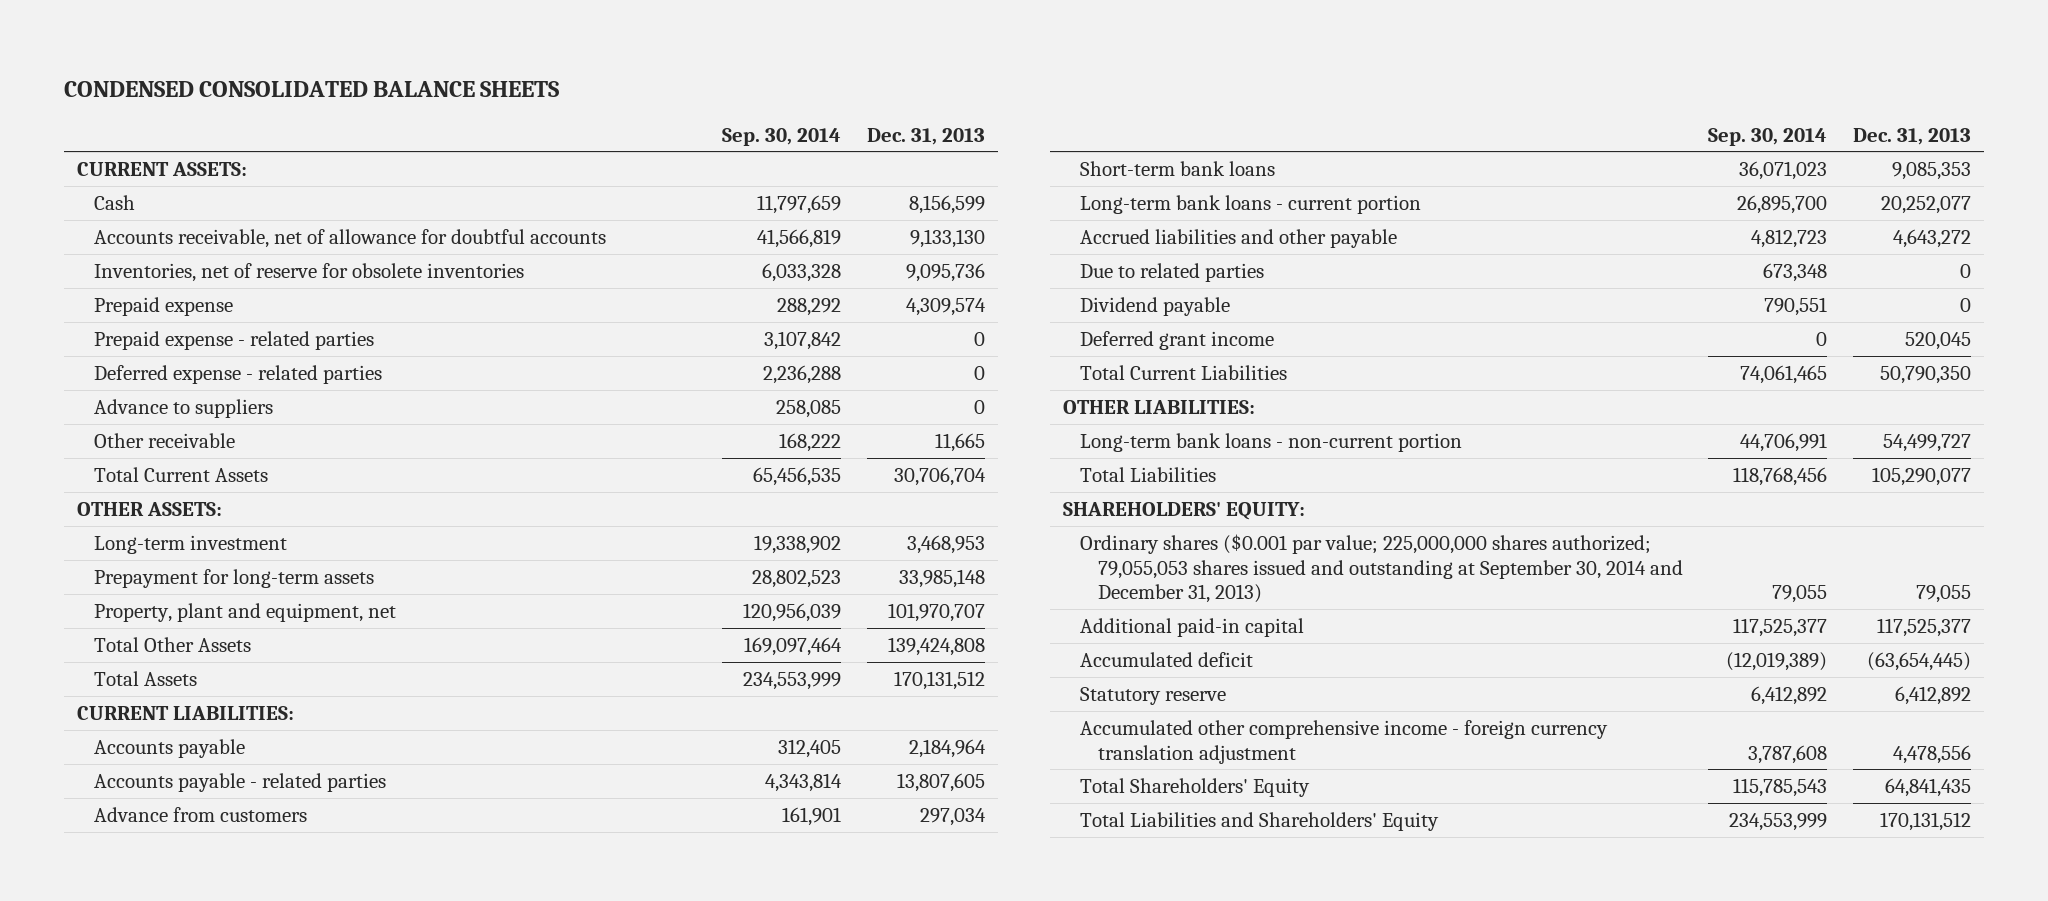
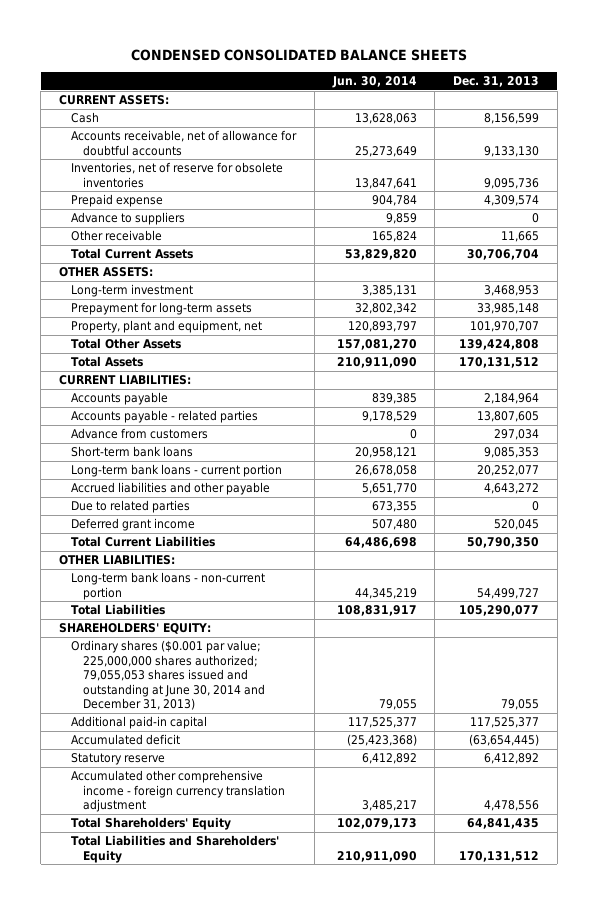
- | Sep. 30, 2014 | Dec. 31, 2013
+ | Jun. 30, 2014 | Dec. 31, 2013
- Prepaid expense - related parties | 3,107,842 | 0
- Deferred expense - related parties | 2,236,288 | 0
- Dividend payable | 790,551 | 0
- Ordinary shares ($0.001 par value; 225,000,000 shares authorized; 79,055,053 shares issued and outstanding at September 30, 2014 and December 31, 2013) | 79,055 | 79,055
+ Ordinary shares ($0.001 par value; 225,000,000 shares authorized; 79,055,053 shares issued and outstanding at June 30, 2014 and December 31, 2013) | 79,055 | 79,055

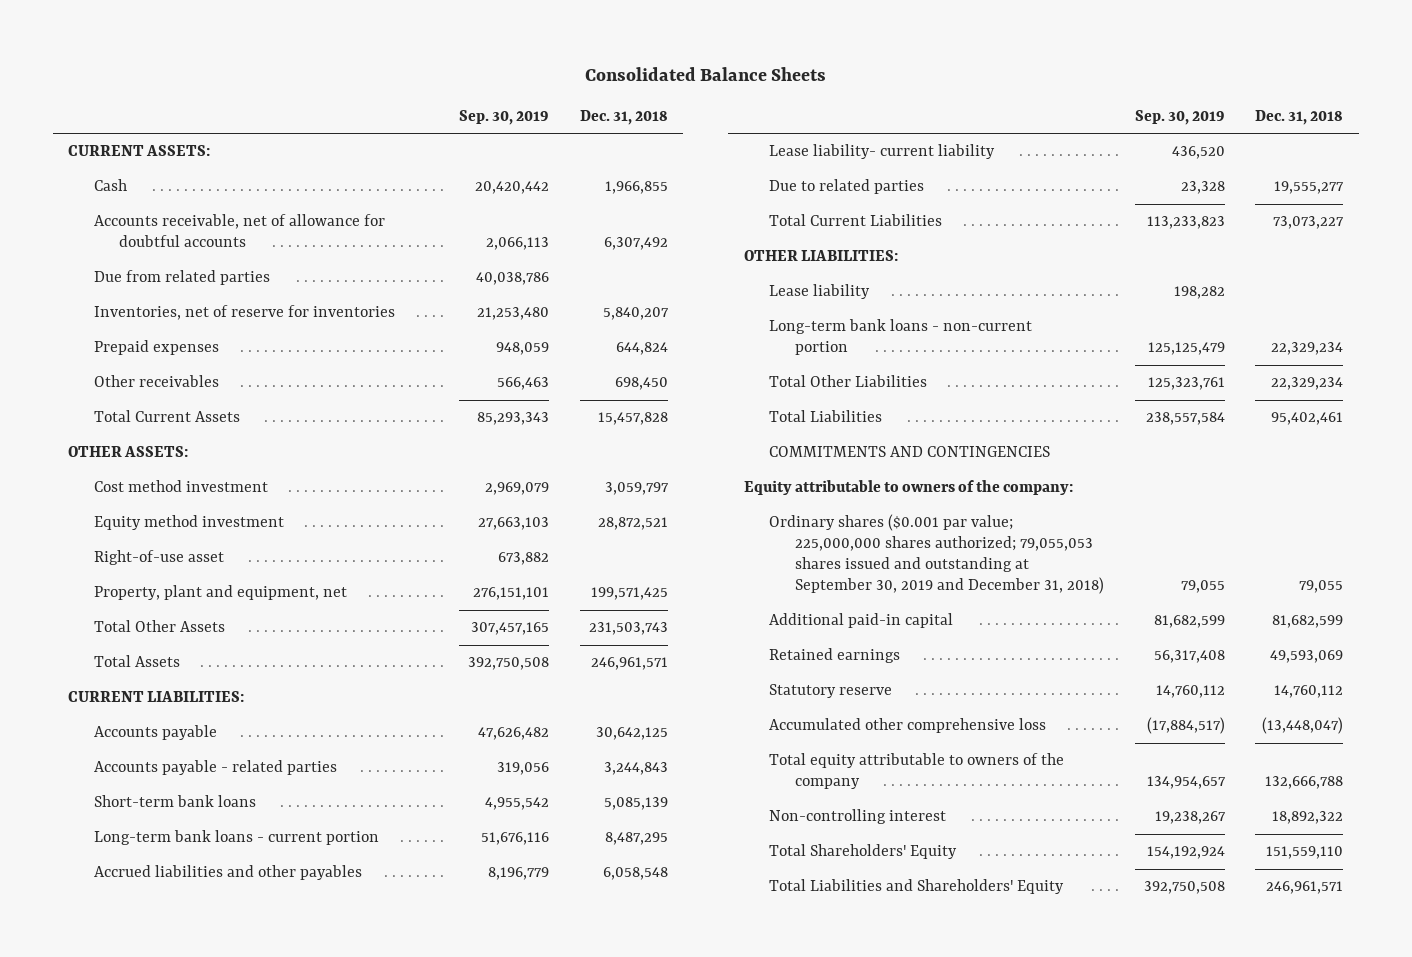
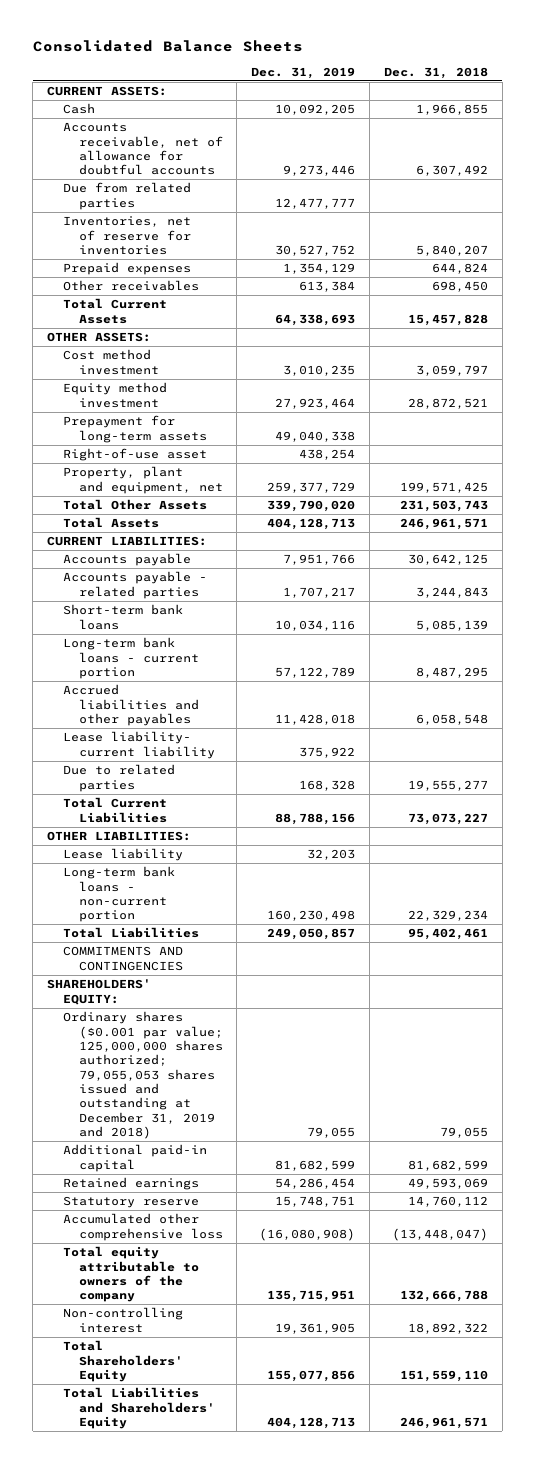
- | Sep. 30, 2019 | Dec. 31, 2018
+ | Dec. 31, 2019 | Dec. 31, 2018
+ Prepayment for long-term assets | 49,040,338 |
- Total Other Liabilities | 125,323,761 | 22,329,234
- Equity attributable to owners of the company:
- Ordinary shares ($0.001 par value; 225,000,000 shares authorized; 79,055,053 shares issued and outstanding at September 30, 2019 and December 31, 2018) | 79,055 | 79,055
+ SHAREHOLDERS' EQUITY:
+ Ordinary shares ($0.001 par value; 125,000,000 shares authorized; 79,055,053 shares issued and outstanding at December 31, 2019 and 2018) | 79,055 | 79,055

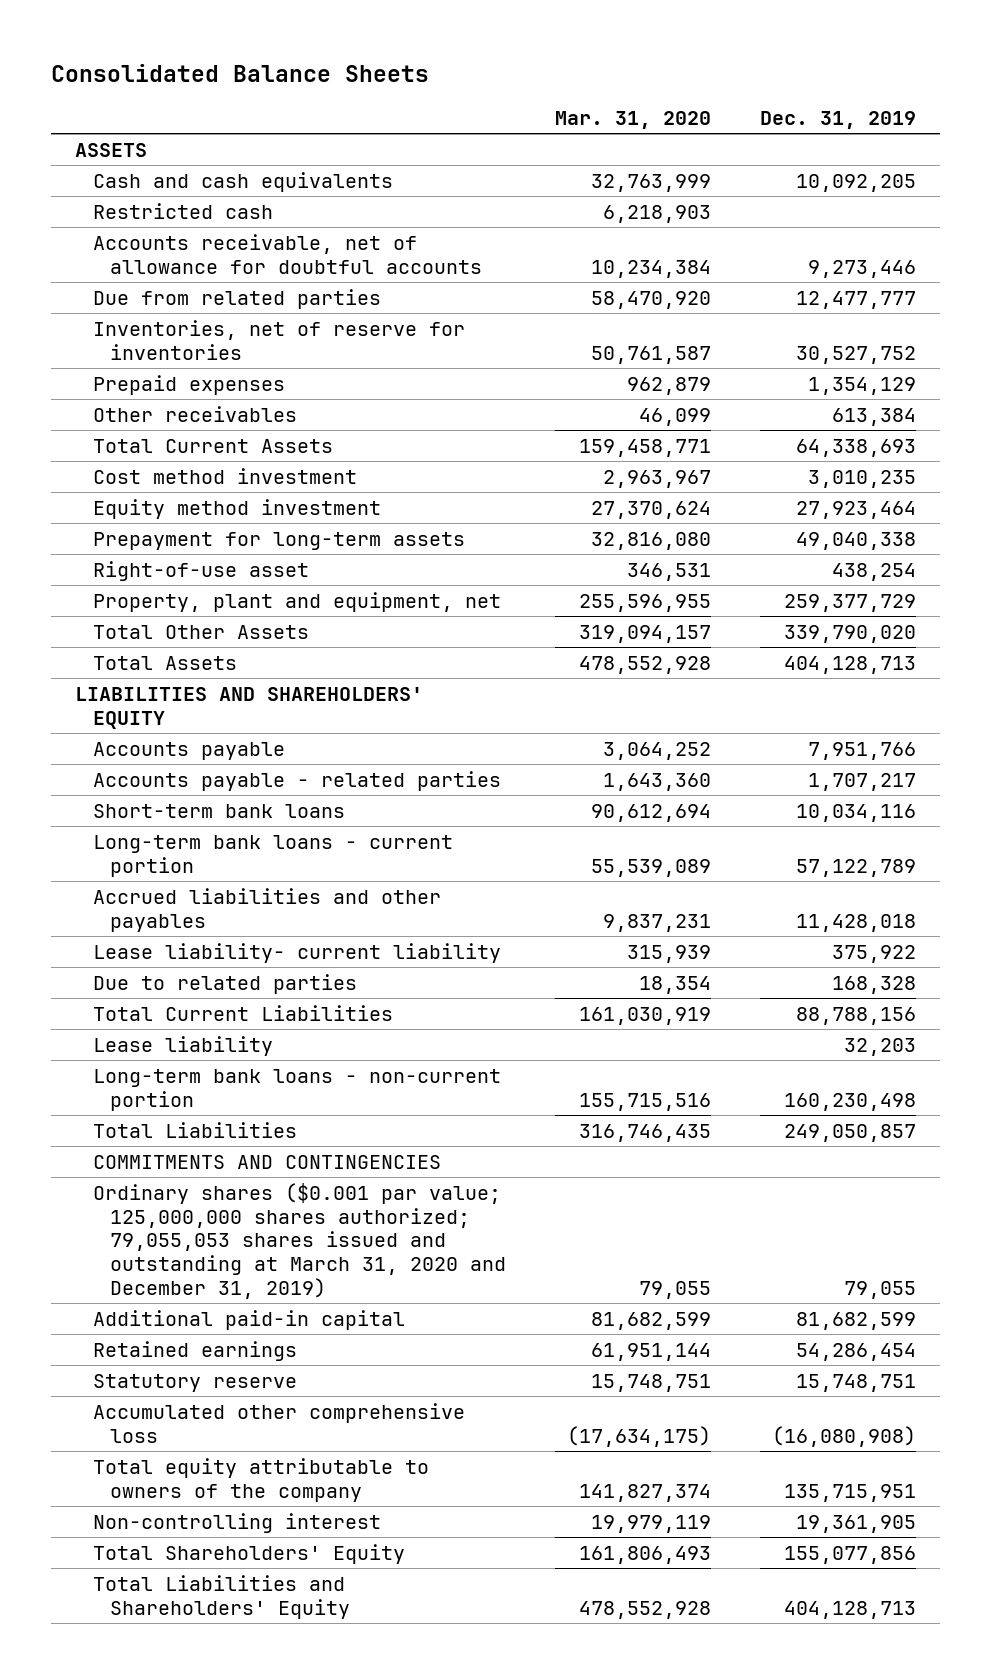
- | Dec. 31, 2019 | Dec. 31, 2018
+ | Mar. 31, 2020 | Dec. 31, 2019
- CURRENT ASSETS:
- Cash | 10,092,205 | 1,966,855
+ ASSETS
+ Cash and cash equivalents | 32,763,999 | 10,092,205
+ Restricted cash | 6,218,903 |
- OTHER ASSETS:
- CURRENT LIABILITIES:
+ LIABILITIES AND SHAREHOLDERS' EQUITY
- OTHER LIABILITIES:
- SHAREHOLDERS' EQUITY:
- Ordinary shares ($0.001 par value; 125,000,000 shares authorized; 79,055,053 shares issued and outstanding at December 31, 2019 and 2018) | 79,055 | 79,055
+ Ordinary shares ($0.001 par value; 125,000,000 shares authorized; 79,055,053 shares issued and outstanding at March 31, 2020 and December 31, 2019) | 79,055 | 79,055

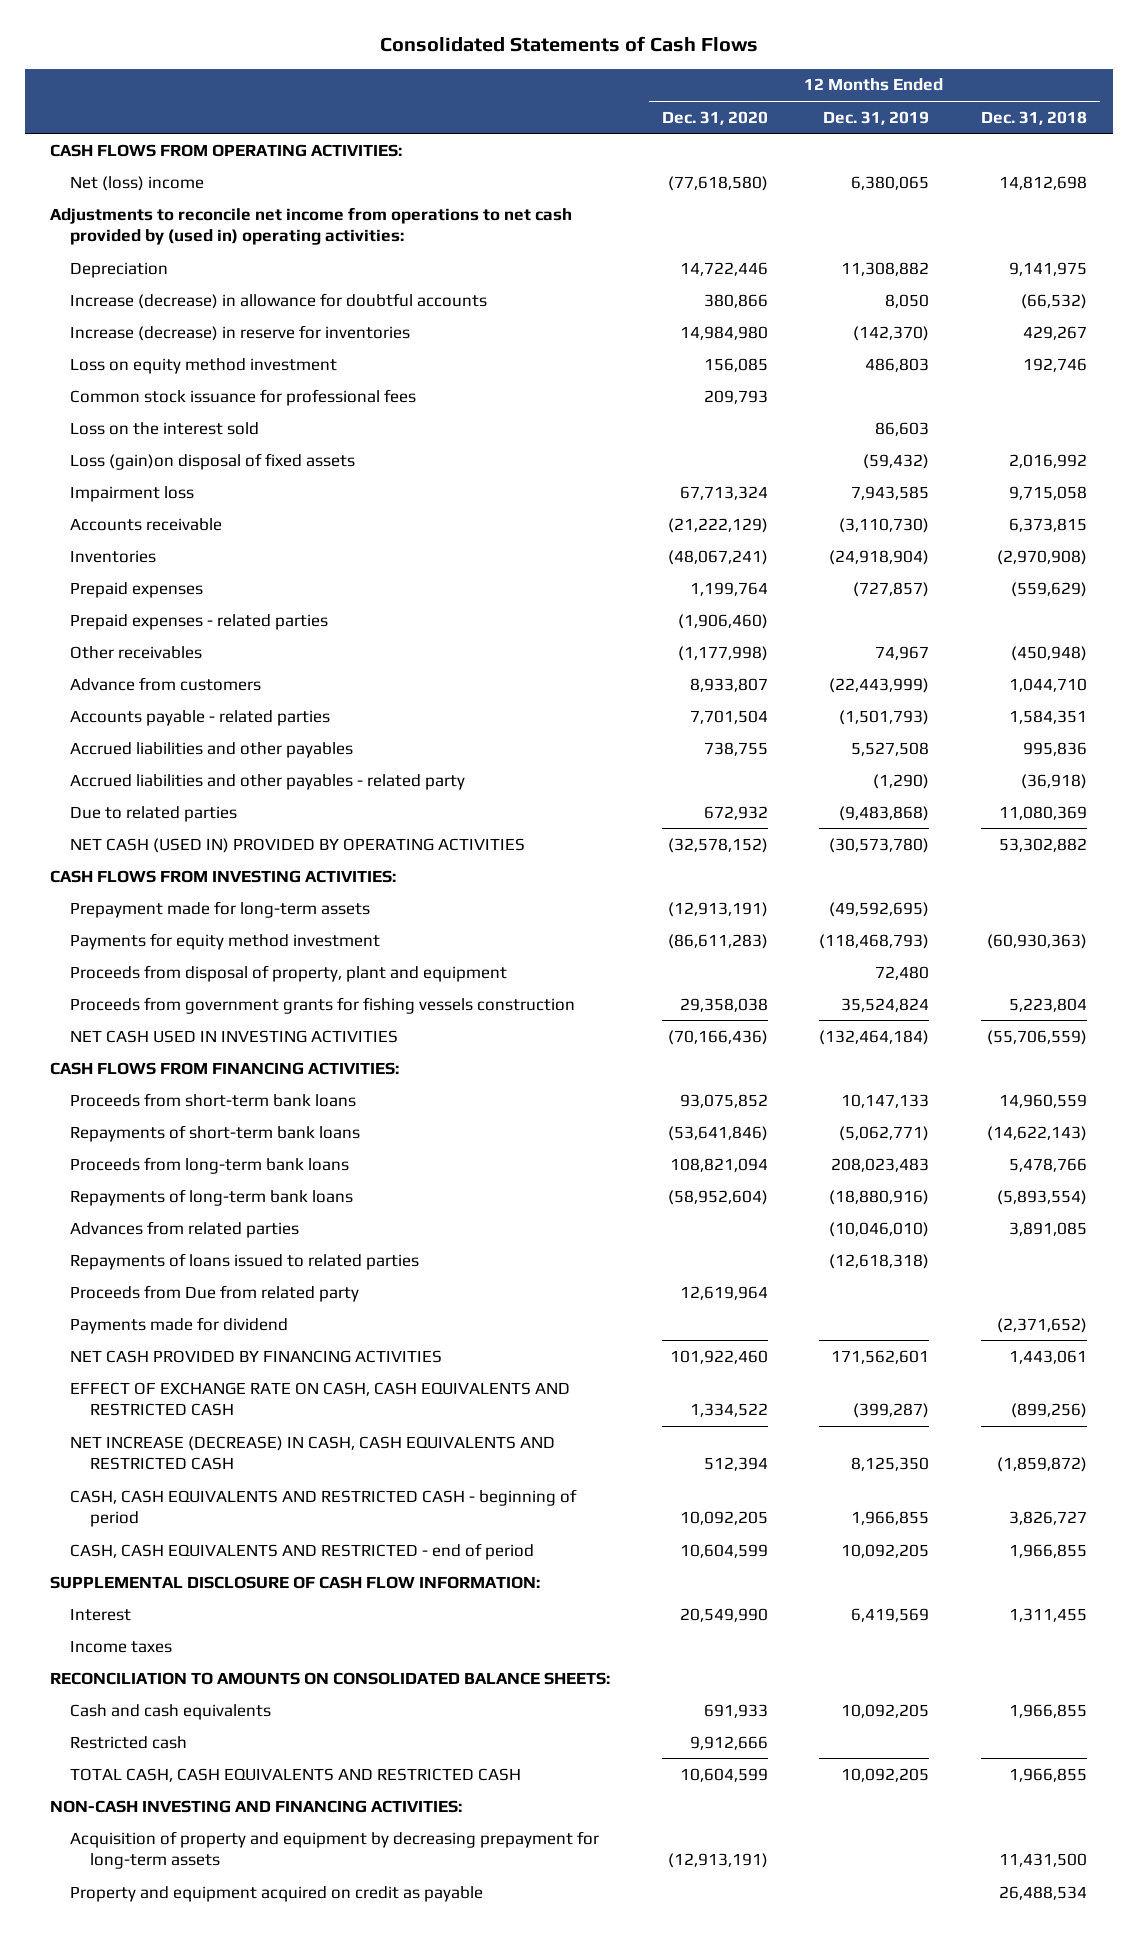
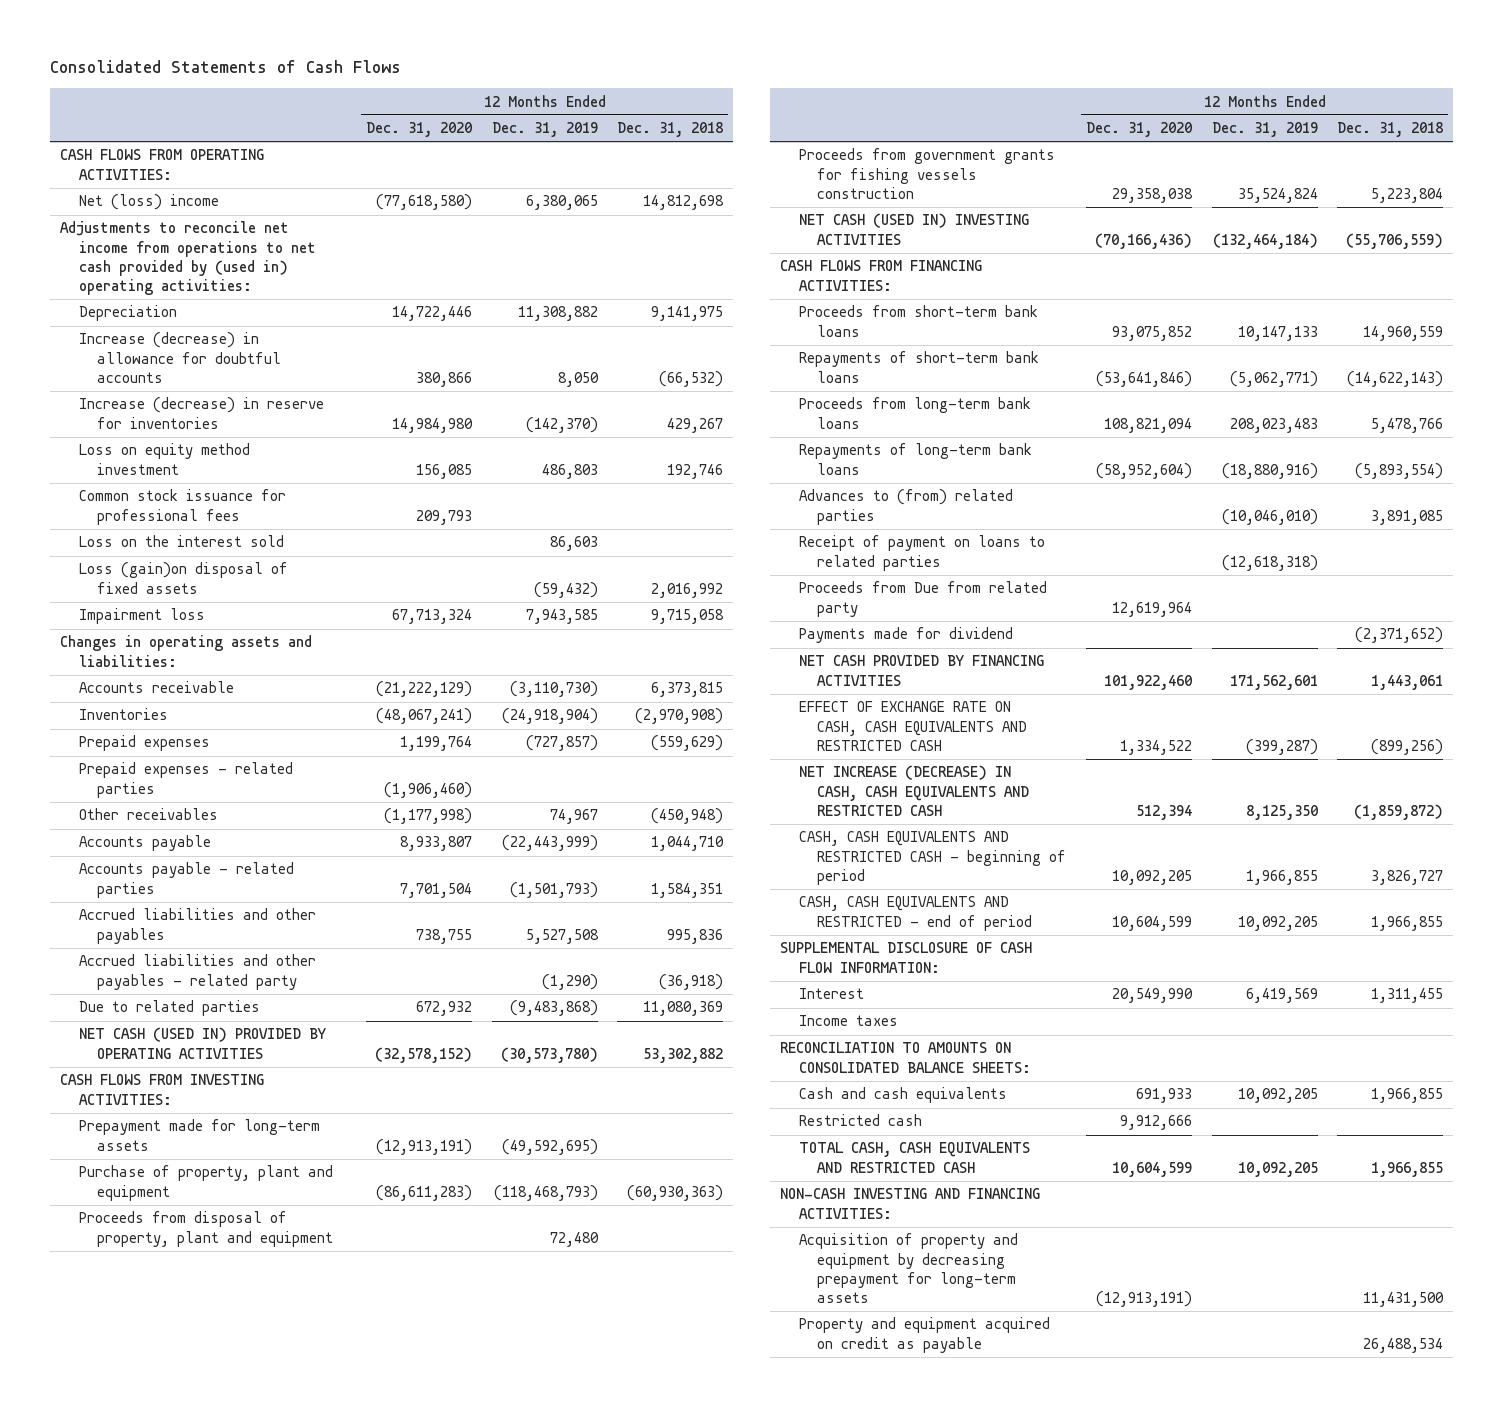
+ Changes in operating assets and liabilities:
- Advance from customers | 8,933,807 | (22,443,999) | 1,044,710
+ Accounts payable | 8,933,807 | (22,443,999) | 1,044,710
- Payments for equity method investment | (86,611,283) | (118,468,793) | (60,930,363)
+ Purchase of property, plant and equipment | (86,611,283) | (118,468,793) | (60,930,363)
- NET CASH USED IN INVESTING ACTIVITIES | (70,166,436) | (132,464,184) | (55,706,559)
+ NET CASH (USED IN) INVESTING ACTIVITIES | (70,166,436) | (132,464,184) | (55,706,559)
- Advances from related parties | | (10,046,010) | 3,891,085
- Repayments of loans issued to related parties | | (12,618,318) |
+ Advances to (from) related parties | | (10,046,010) | 3,891,085
+ Receipt of payment on loans to related parties | | (12,618,318) |

